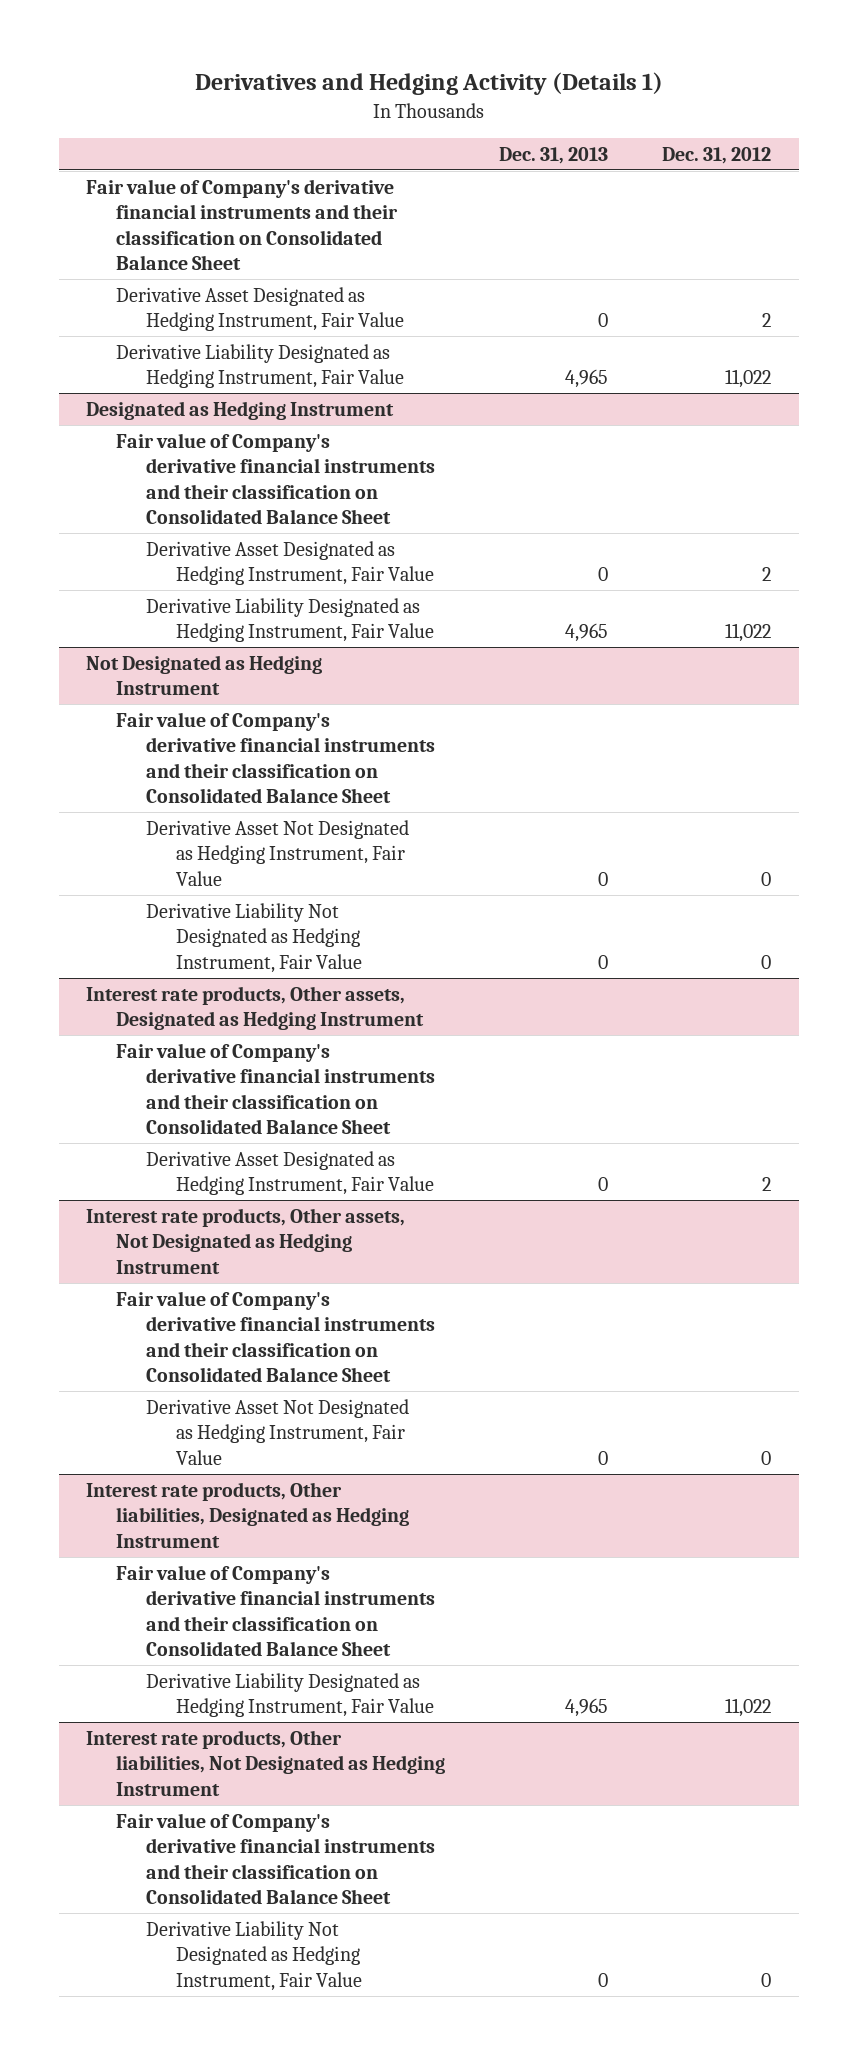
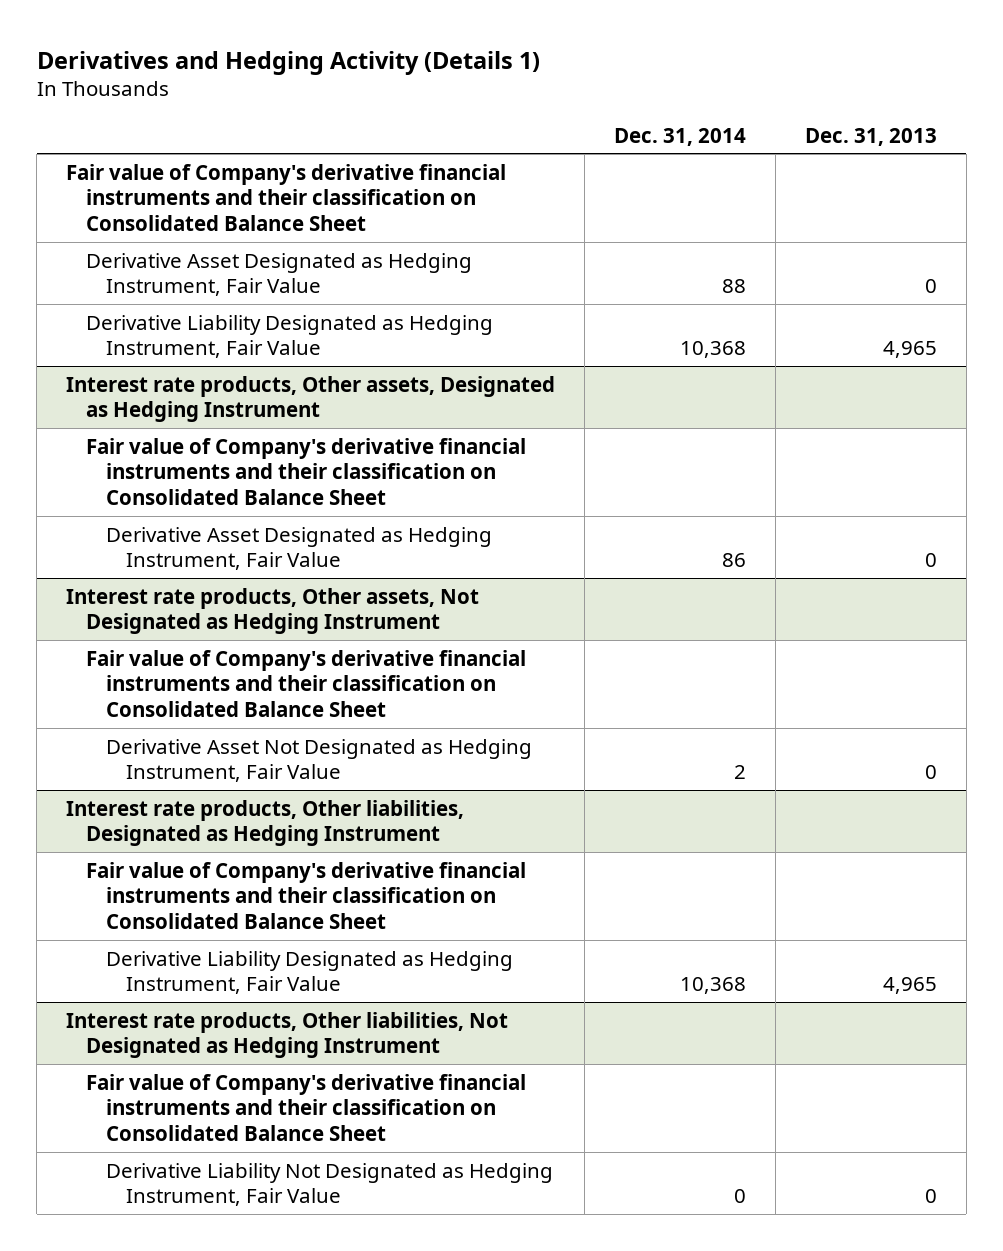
- | Dec. 31, 2013 | Dec. 31, 2012
+ | Dec. 31, 2014 | Dec. 31, 2013
- Designated as Hedging Instrument
- Fair value of Company's derivative financial instruments and their classification on Consolidated Balance Sheet
- Derivative Asset Designated as Hedging Instrument, Fair Value | 0 | 2
- Derivative Liability Designated as Hedging Instrument, Fair Value | 4,965 | 11,022
- Not Designated as Hedging Instrument
- Fair value of Company's derivative financial instruments and their classification on Consolidated Balance Sheet
- Derivative Asset Not Designated as Hedging Instrument, Fair Value | 0 | 0
- Derivative Liability Not Designated as Hedging Instrument, Fair Value | 0 | 0

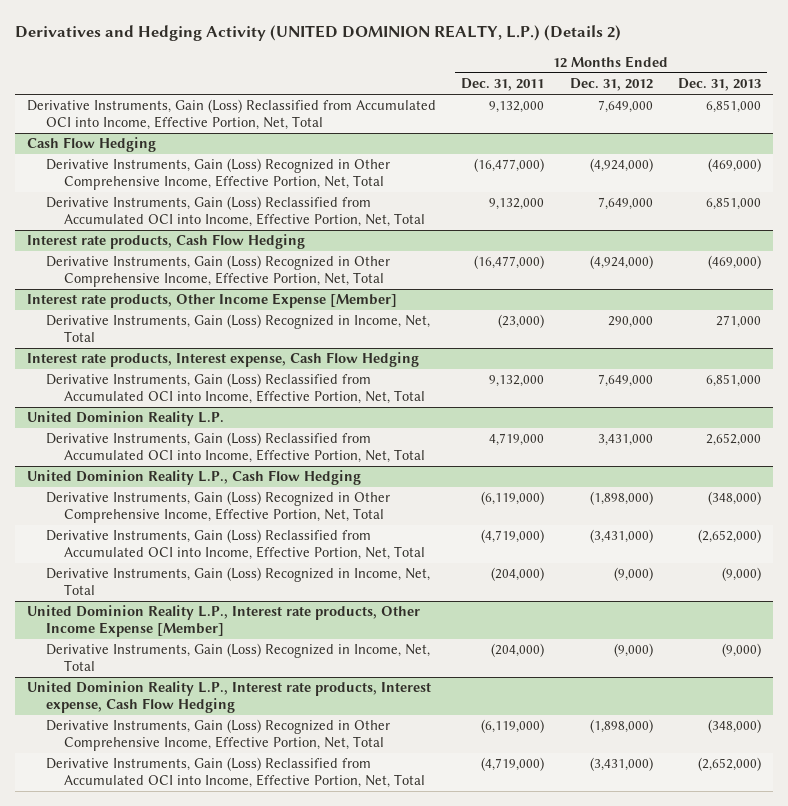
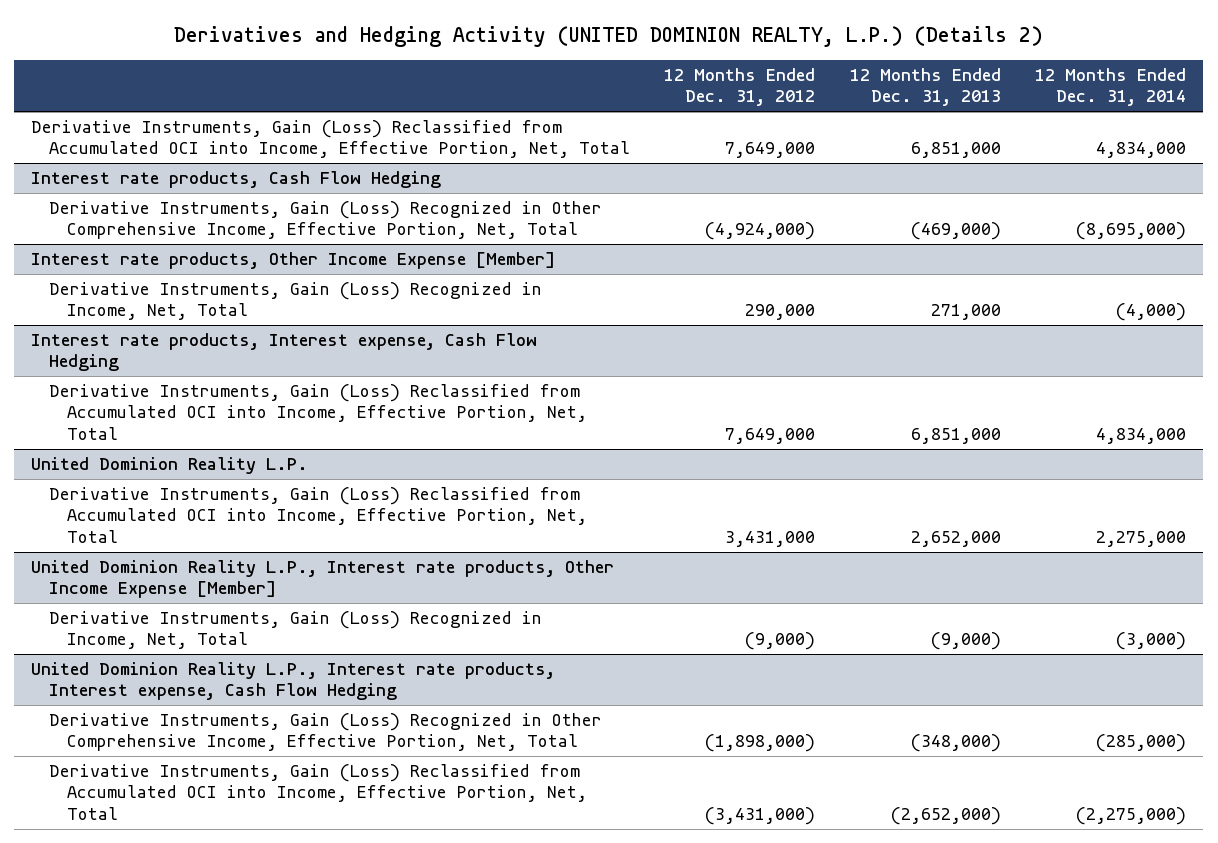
- | 12 Months Ended Dec. 31, 2011 | 12 Months Ended Dec. 31, 2012 | 12 Months Ended Dec. 31, 2013
+ | 12 Months Ended Dec. 31, 2012 | 12 Months Ended Dec. 31, 2013 | 12 Months Ended Dec. 31, 2014
- Cash Flow Hedging
- Derivative Instruments, Gain (Loss) Recognized in Other Comprehensive Income, Effective Portion, Net, Total | (16,477,000) | (4,924,000) | (469,000)
- Derivative Instruments, Gain (Loss) Reclassified from Accumulated OCI into Income, Effective Portion, Net, Total | 9,132,000 | 7,649,000 | 6,851,000
- United Dominion Reality L.P., Cash Flow Hedging
- Derivative Instruments, Gain (Loss) Recognized in Other Comprehensive Income, Effective Portion, Net, Total | (6,119,000) | (1,898,000) | (348,000)
- Derivative Instruments, Gain (Loss) Reclassified from Accumulated OCI into Income, Effective Portion, Net, Total | (4,719,000) | (3,431,000) | (2,652,000)
- Derivative Instruments, Gain (Loss) Recognized in Income, Net, Total | (204,000) | (9,000) | (9,000)

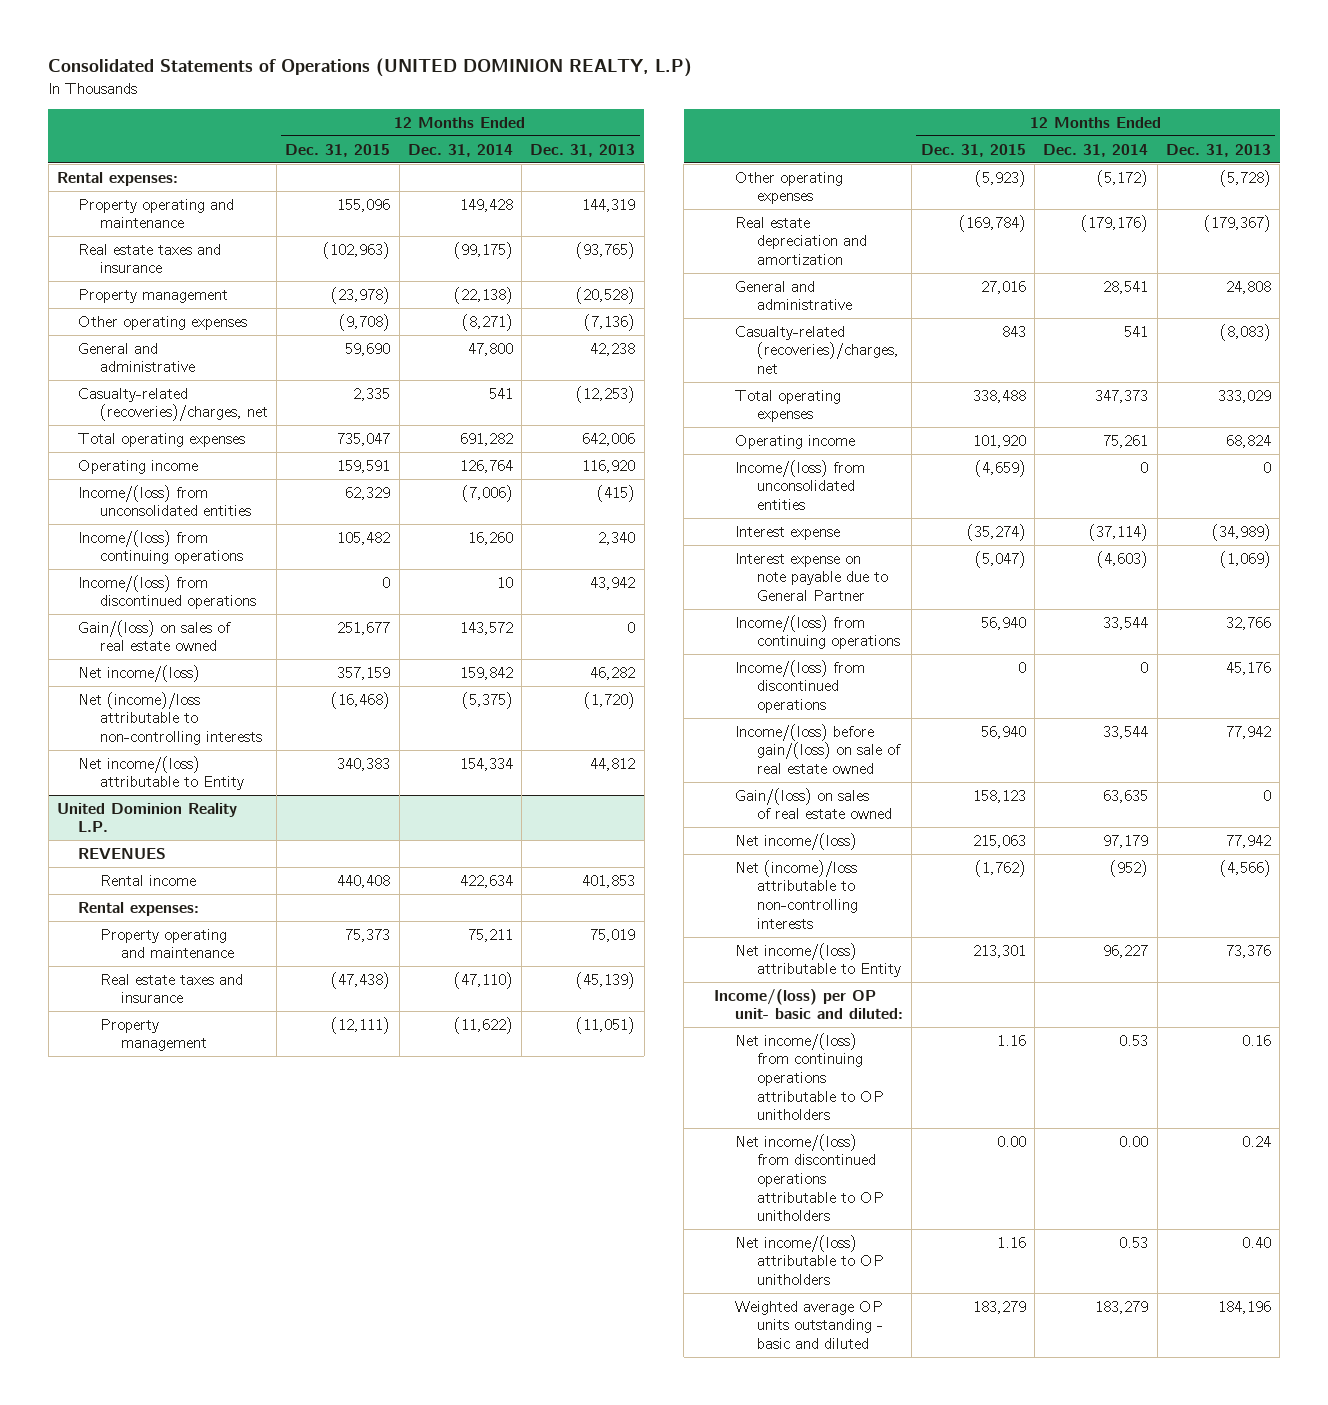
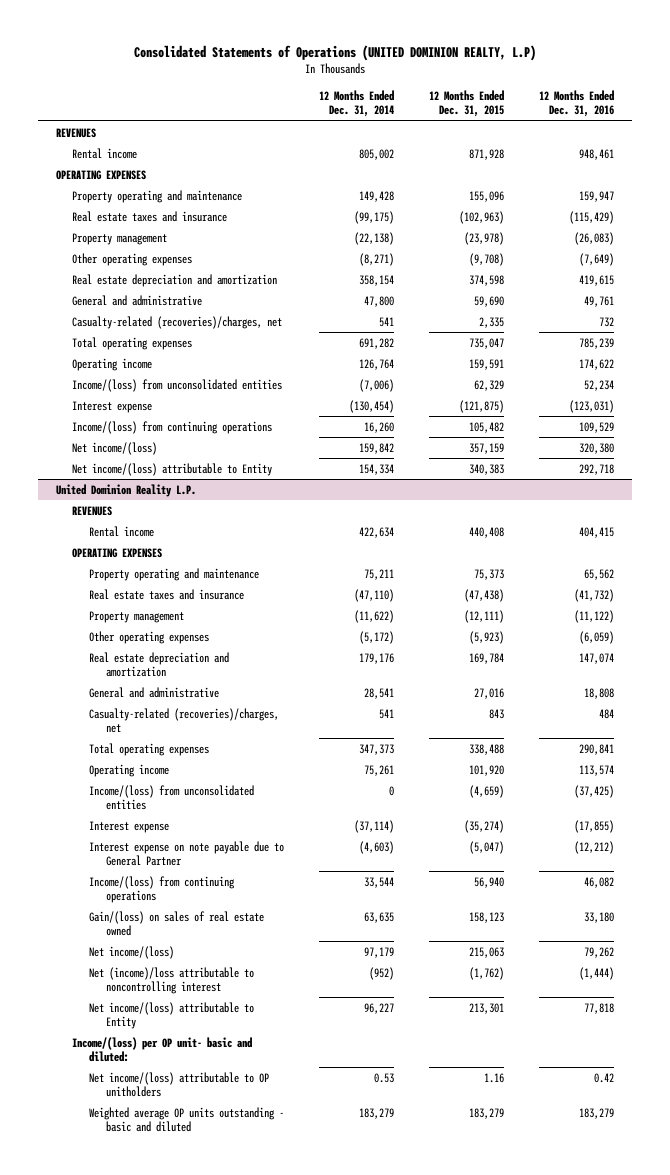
- | 12 Months Ended Dec. 31, 2015 | 12 Months Ended Dec. 31, 2014 | 12 Months Ended Dec. 31, 2013
+ | 12 Months Ended Dec. 31, 2014 | 12 Months Ended Dec. 31, 2015 | 12 Months Ended Dec. 31, 2016
- Rental expenses:
+ REVENUES
+ Rental income | 805,002 | 871,928 | 948,461
+ OPERATING EXPENSES
+ Real estate depreciation and amortization | 358,154 | 374,598 | 419,615
+ Interest expense | (130,454) | (121,875) | (123,031)
- Income/(loss) from discontinued operations | 0 | 10 | 43,942
- Gain/(loss) on sales of real estate owned | 251,677 | 143,572 | 0
- Net (income)/loss attributable to non-controlling interests | (16,468) | (5,375) | (1,720)
@ United Dominion Reality L.P.
- Rental expenses:
+ OPERATING EXPENSES
- Real estate depreciation and amortization | (169,784) | (179,176) | (179,367)
+ Real estate depreciation and amortization | 179,176 | 169,784 | 147,074
- Income/(loss) from discontinued operations | 0 | 0 | 45,176
- Income/(loss) before gain/(loss) on sale of real estate owned | 56,940 | 33,544 | 77,942
- Net (income)/loss attributable to non-controlling interests | (1,762) | (952) | (4,566)
+ Net (income)/loss attributable to noncontrolling interest | (952) | (1,762) | (1,444)
- Net income/(loss) from continuing operations attributable to OP unitholders | 1.16 | 0.53 | 0.16
- Net income/(loss) from discontinued operations attributable to OP unitholders | 0.00 | 0.00 | 0.24

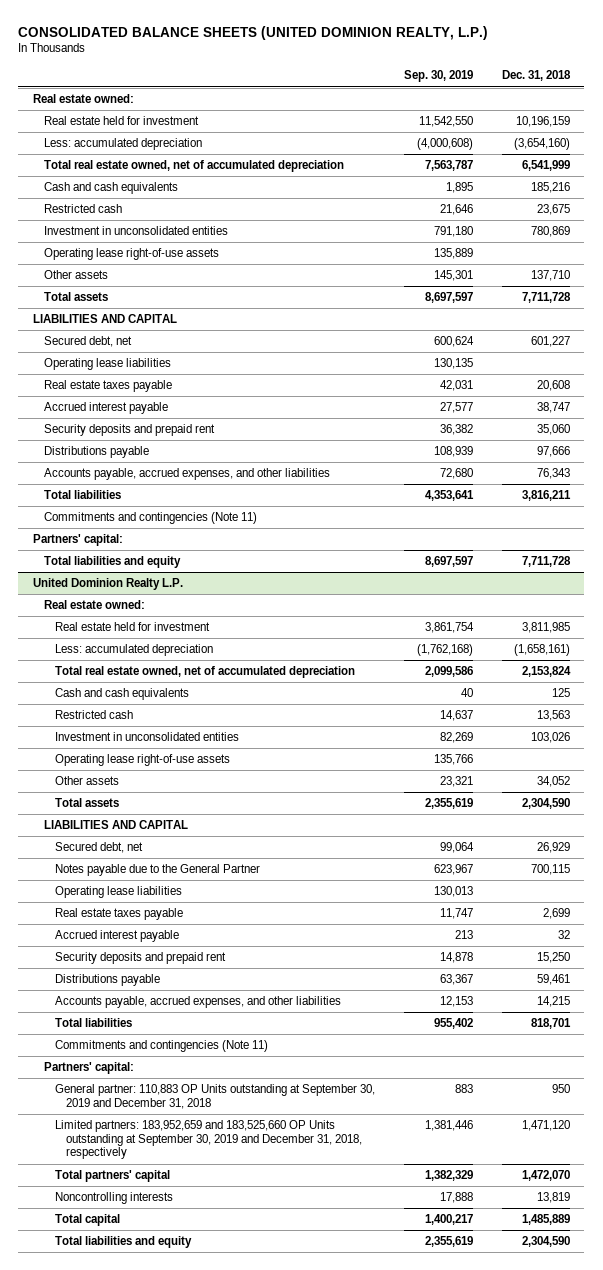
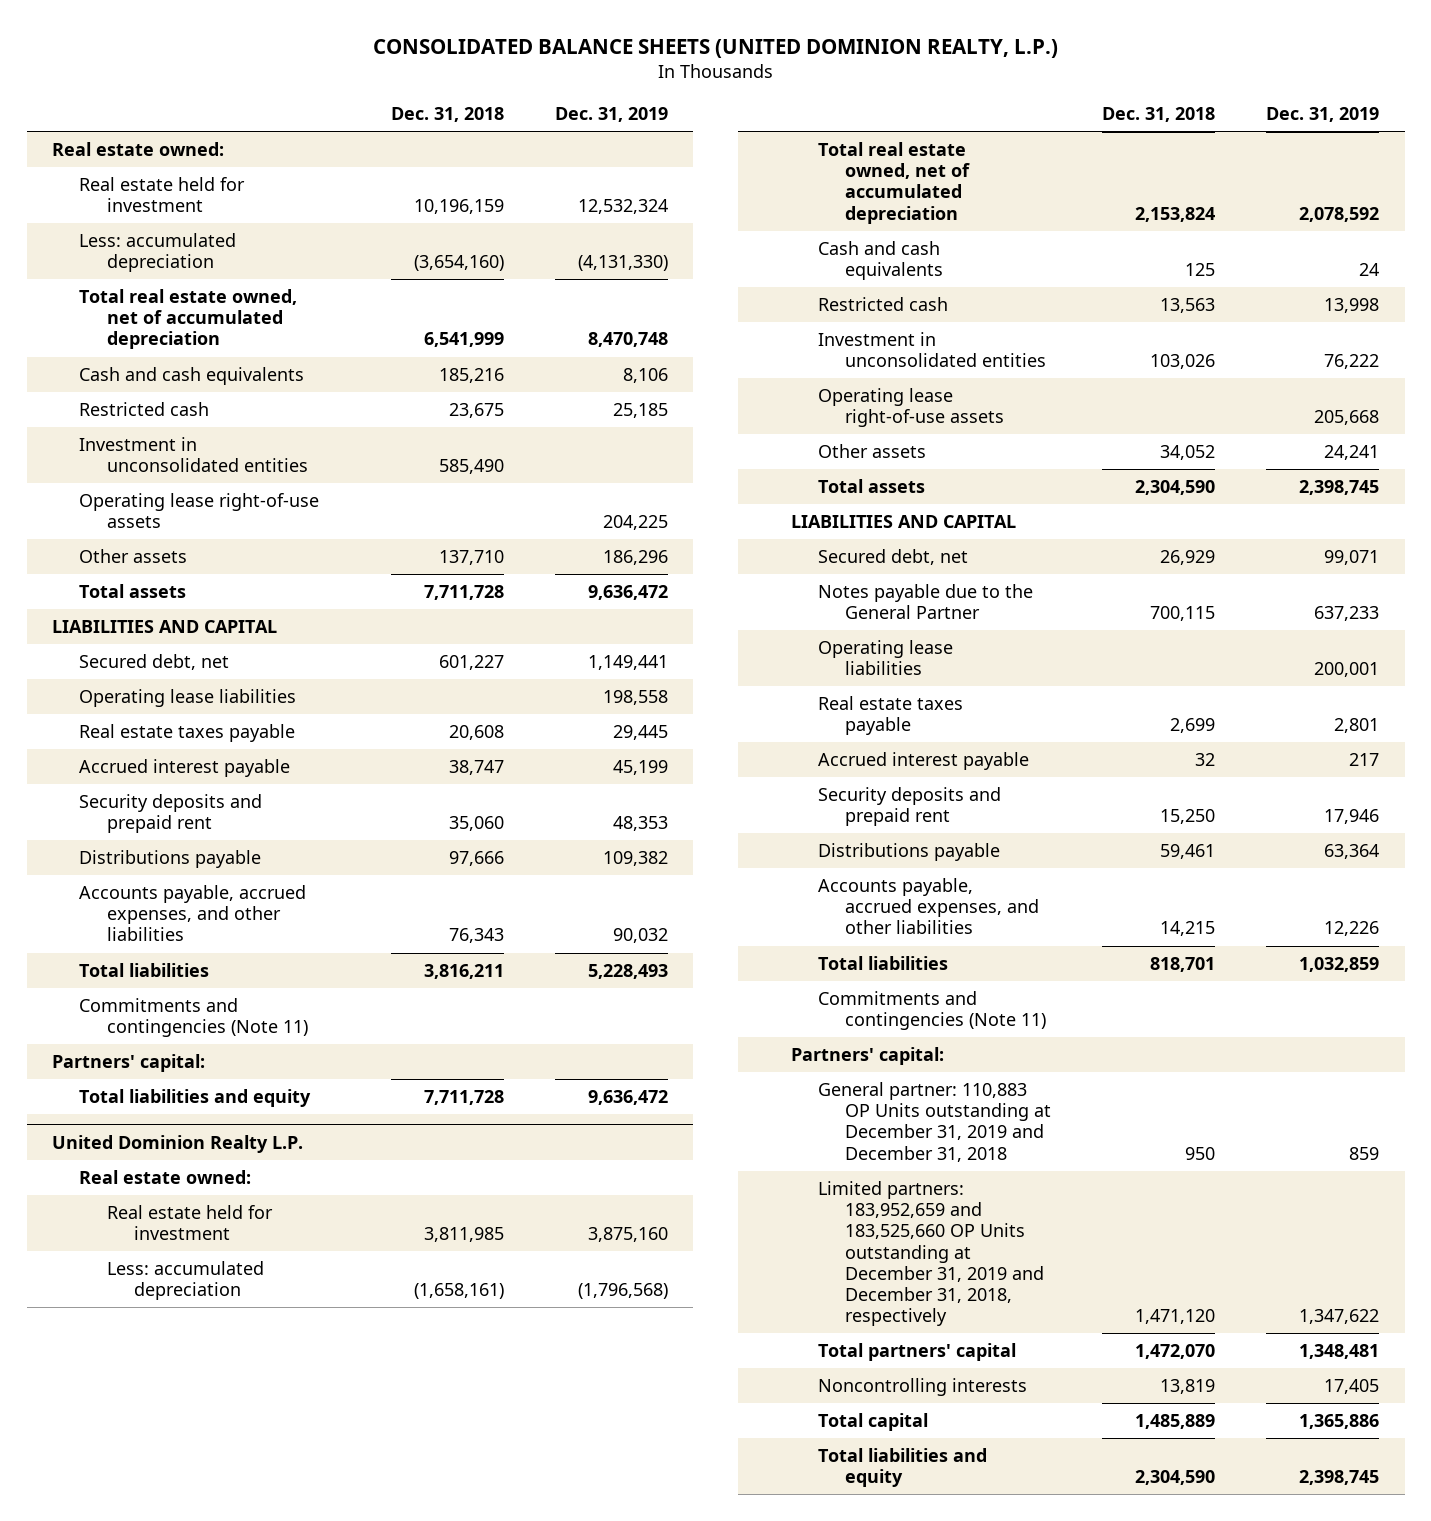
- | Sep. 30, 2019 | Dec. 31, 2018
+ | Dec. 31, 2018 | Dec. 31, 2019
- Investment in unconsolidated entities | 791,180 | 780,869
+ Investment in unconsolidated entities | 585,490 |
@ United Dominion Realty L.P.
- General partner: 110,883 OP Units outstanding at September 30, 2019 and December 31, 2018 | 883 | 950
- Limited partners: 183,952,659 and 183,525,660 OP Units outstanding at September 30, 2019 and December 31, 2018, respectively | 1,381,446 | 1,471,120
+ General partner: 110,883 OP Units outstanding at December 31, 2019 and December 31, 2018 | 950 | 859
+ Limited partners: 183,952,659 and 183,525,660 OP Units outstanding at December 31, 2019 and December 31, 2018, respectively | 1,471,120 | 1,347,622

